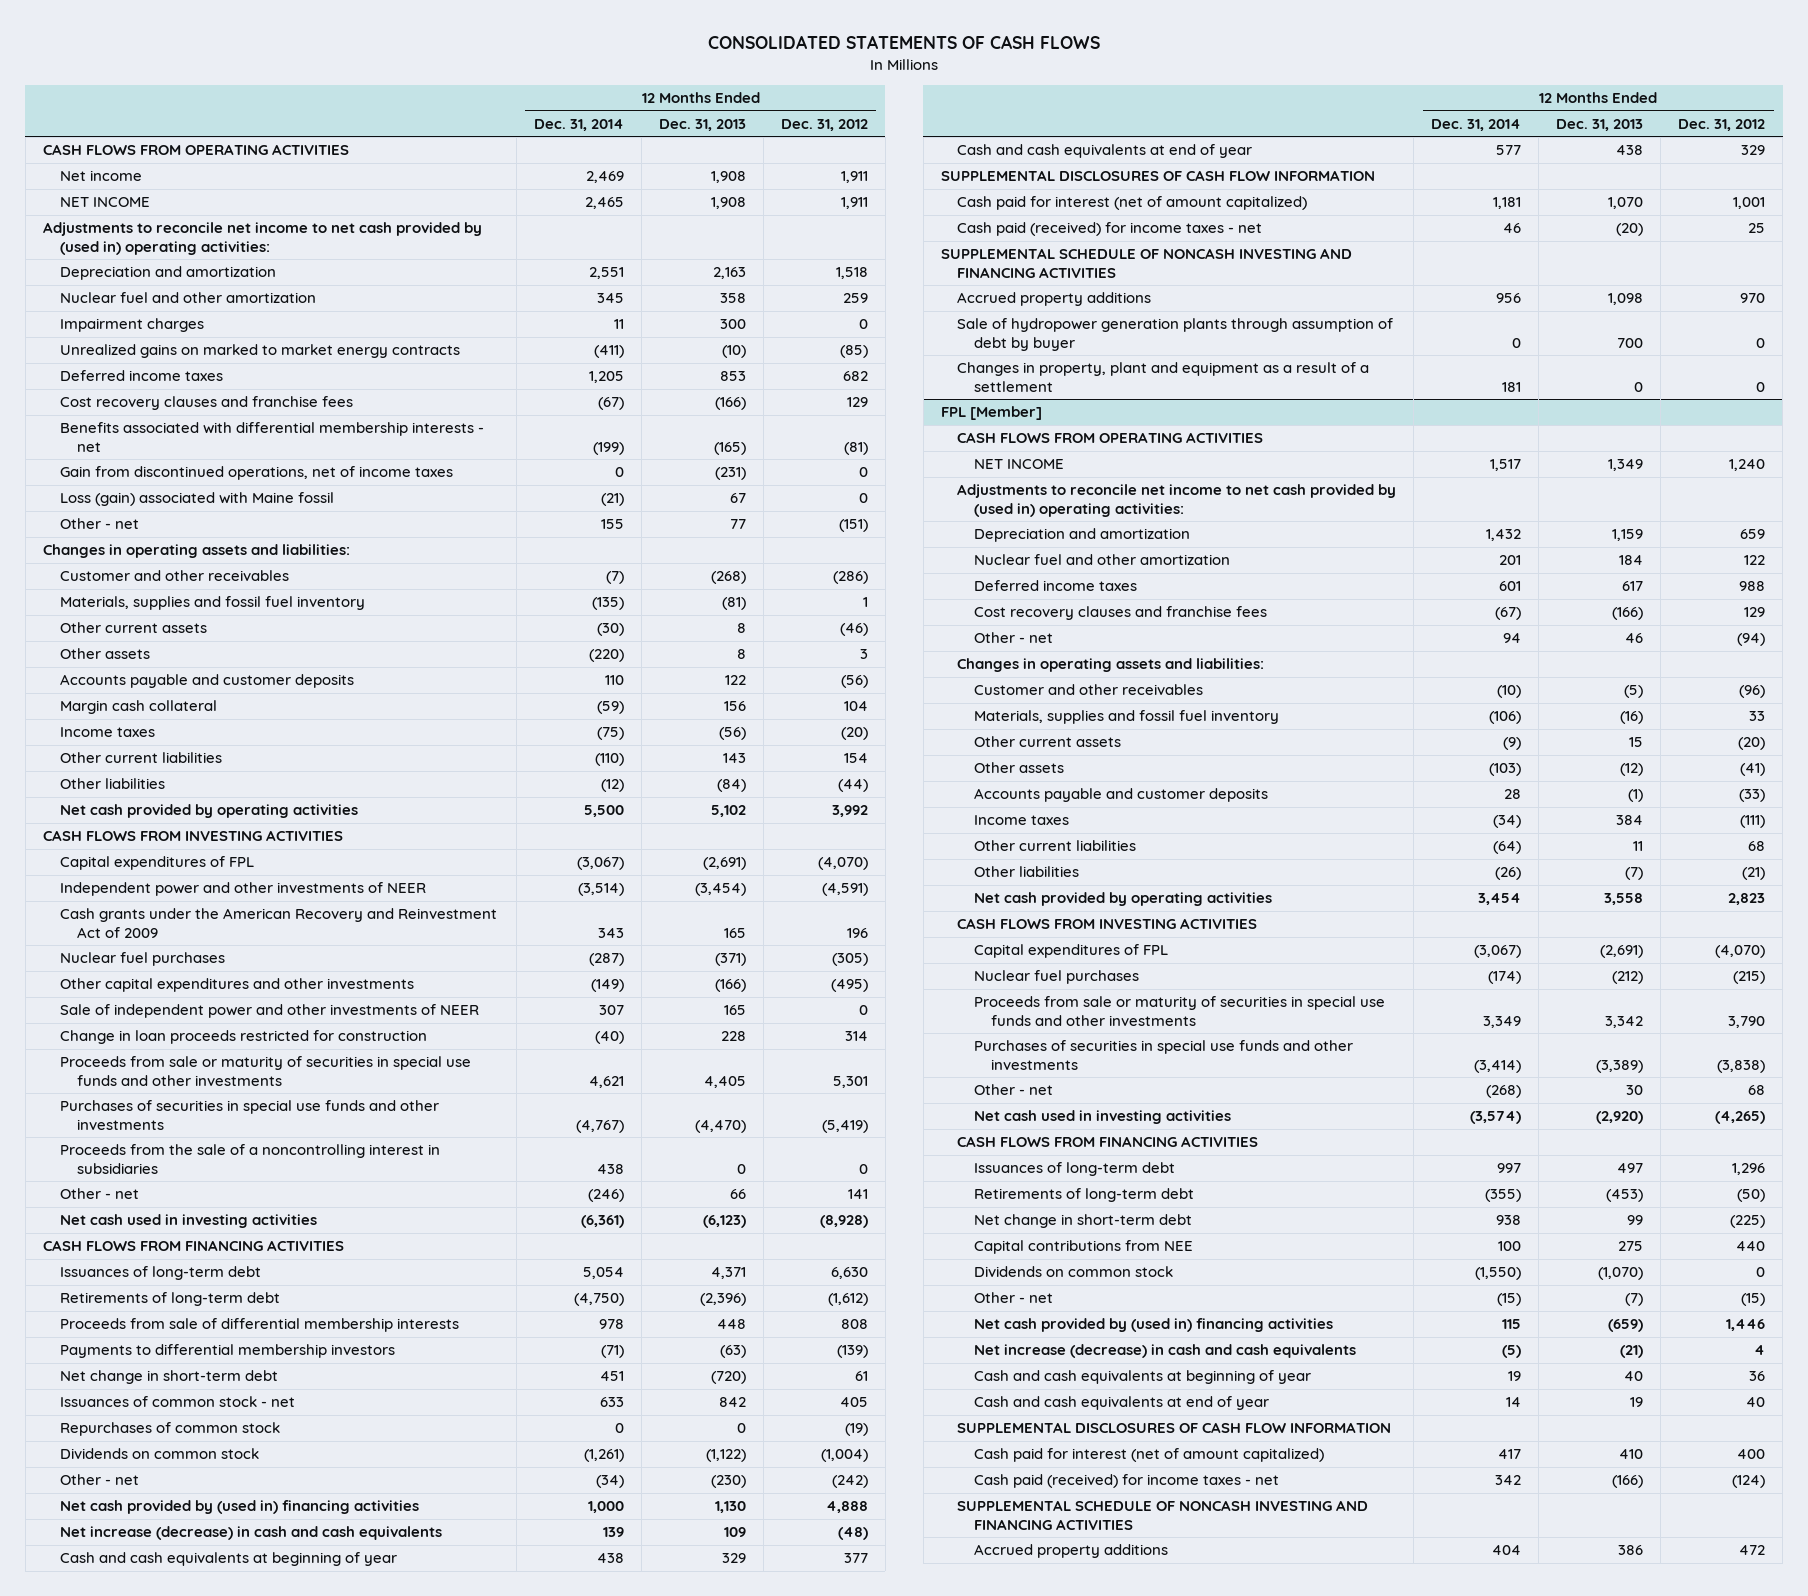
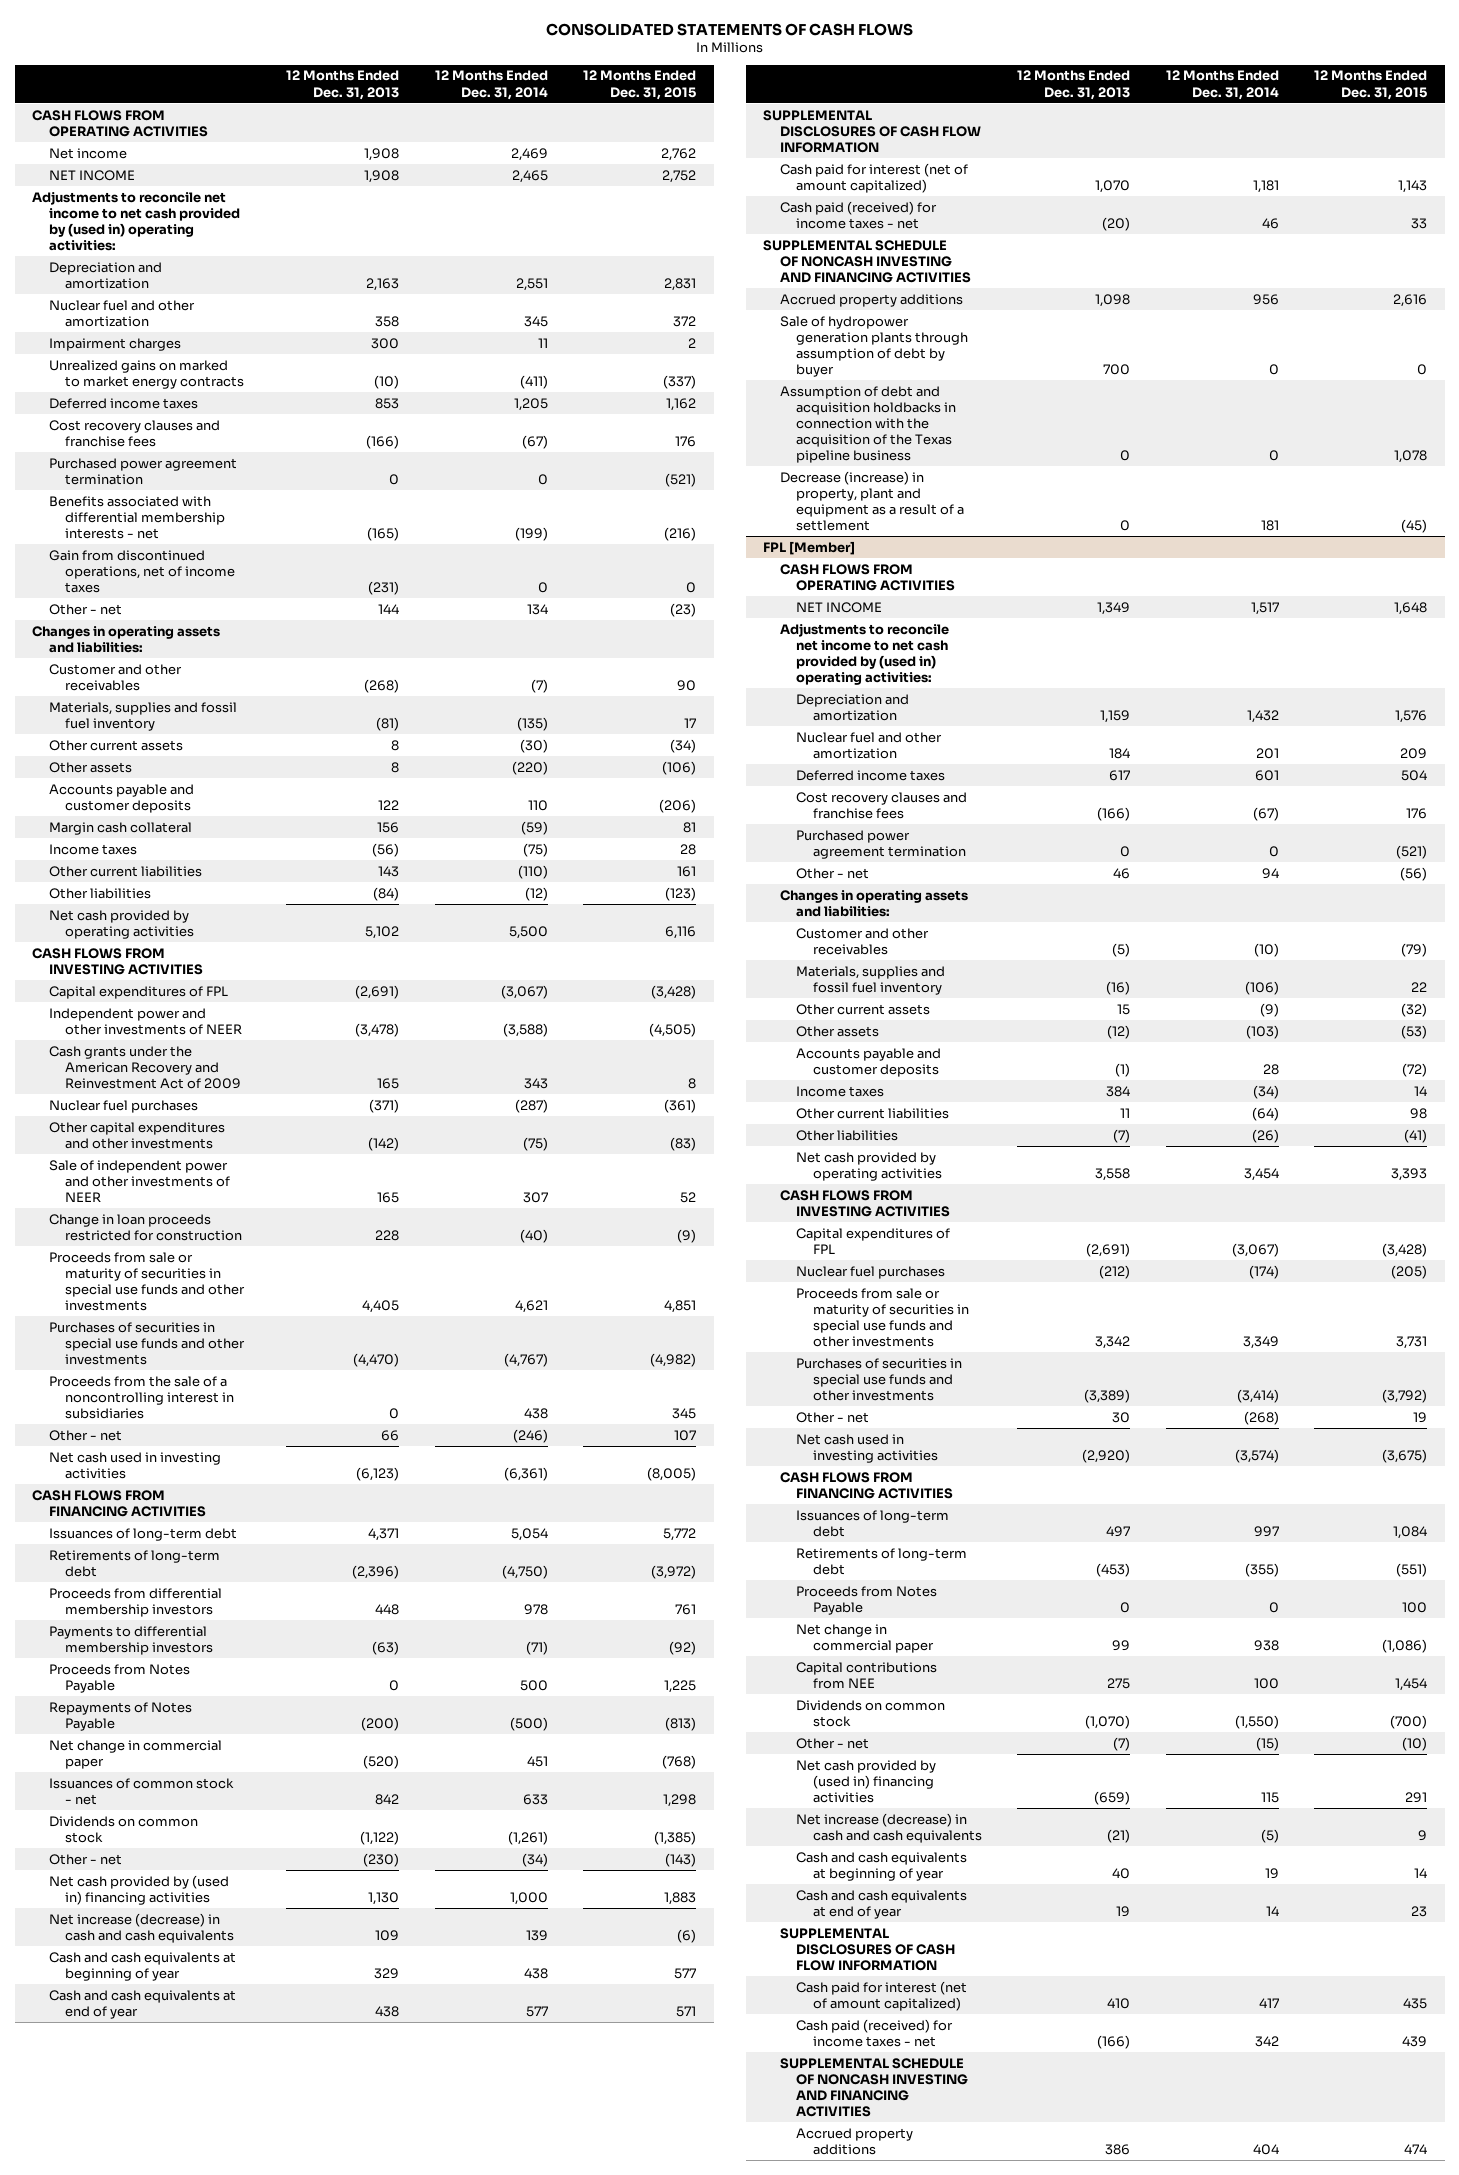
- | 12 Months Ended Dec. 31, 2014 | 12 Months Ended Dec. 31, 2013 | 12 Months Ended Dec. 31, 2012
+ | 12 Months Ended Dec. 31, 2013 | 12 Months Ended Dec. 31, 2014 | 12 Months Ended Dec. 31, 2015
+ Purchased power agreement termination | 0 | 0 | (521)
- Loss (gain) associated with Maine fossil | (21) | 67 | 0
- Other - net | 155 | 77 | (151)
+ Other - net | 144 | 134 | (23)
- Independent power and other investments of NEER | (3,514) | (3,454) | (4,591)
+ Independent power and other investments of NEER | (3,478) | (3,588) | (4,505)
- Other capital expenditures and other investments | (149) | (166) | (495)
+ Other capital expenditures and other investments | (142) | (75) | (83)
- Proceeds from sale of differential membership interests | 978 | 448 | 808
+ Proceeds from differential membership investors | 448 | 978 | 761
- Net change in short-term debt | 451 | (720) | 61
+ Proceeds from Notes Payable | 0 | 500 | 1,225
+ Repayments of Notes Payable | (200) | (500) | (813)
+ Net change in commercial paper | (520) | 451 | (768)
- Repurchases of common stock | 0 | 0 | (19)
- Changes in property, plant and equipment as a result of a settlement | 181 | 0 | 0
+ Assumption of debt and acquisition holdbacks in connection with the acquisition of the Texas pipeline business | 0 | 0 | 1,078
+ Decrease (increase) in property, plant and equipment as a result of a settlement | 0 | 181 | (45)
@ FPL [Member]
+ Purchased power agreement termination | 0 | 0 | (521)
- Net change in short-term debt | 938 | 99 | (225)
+ Proceeds from Notes Payable | 0 | 0 | 100
+ Net change in commercial paper | 99 | 938 | (1,086)

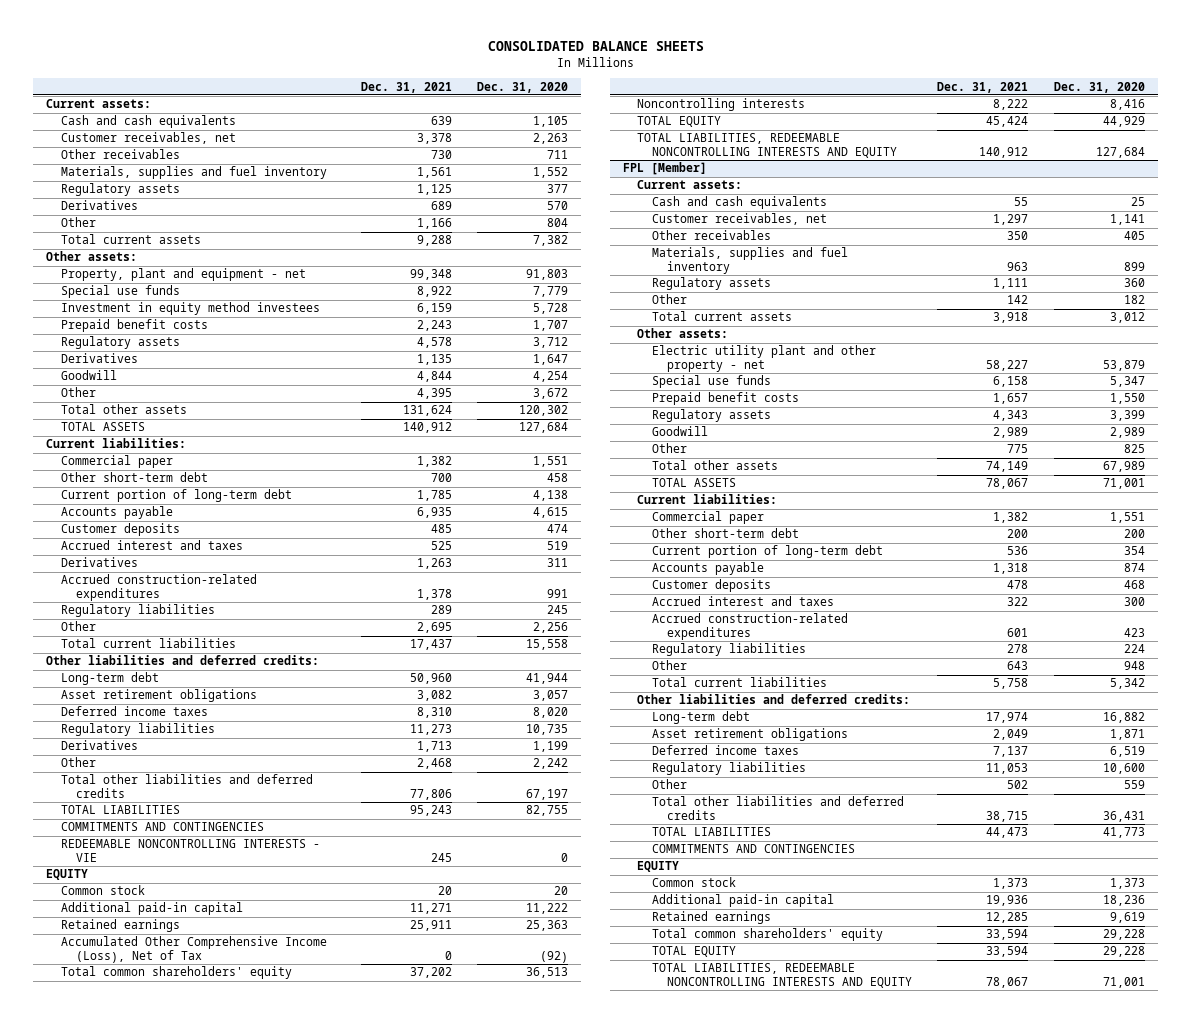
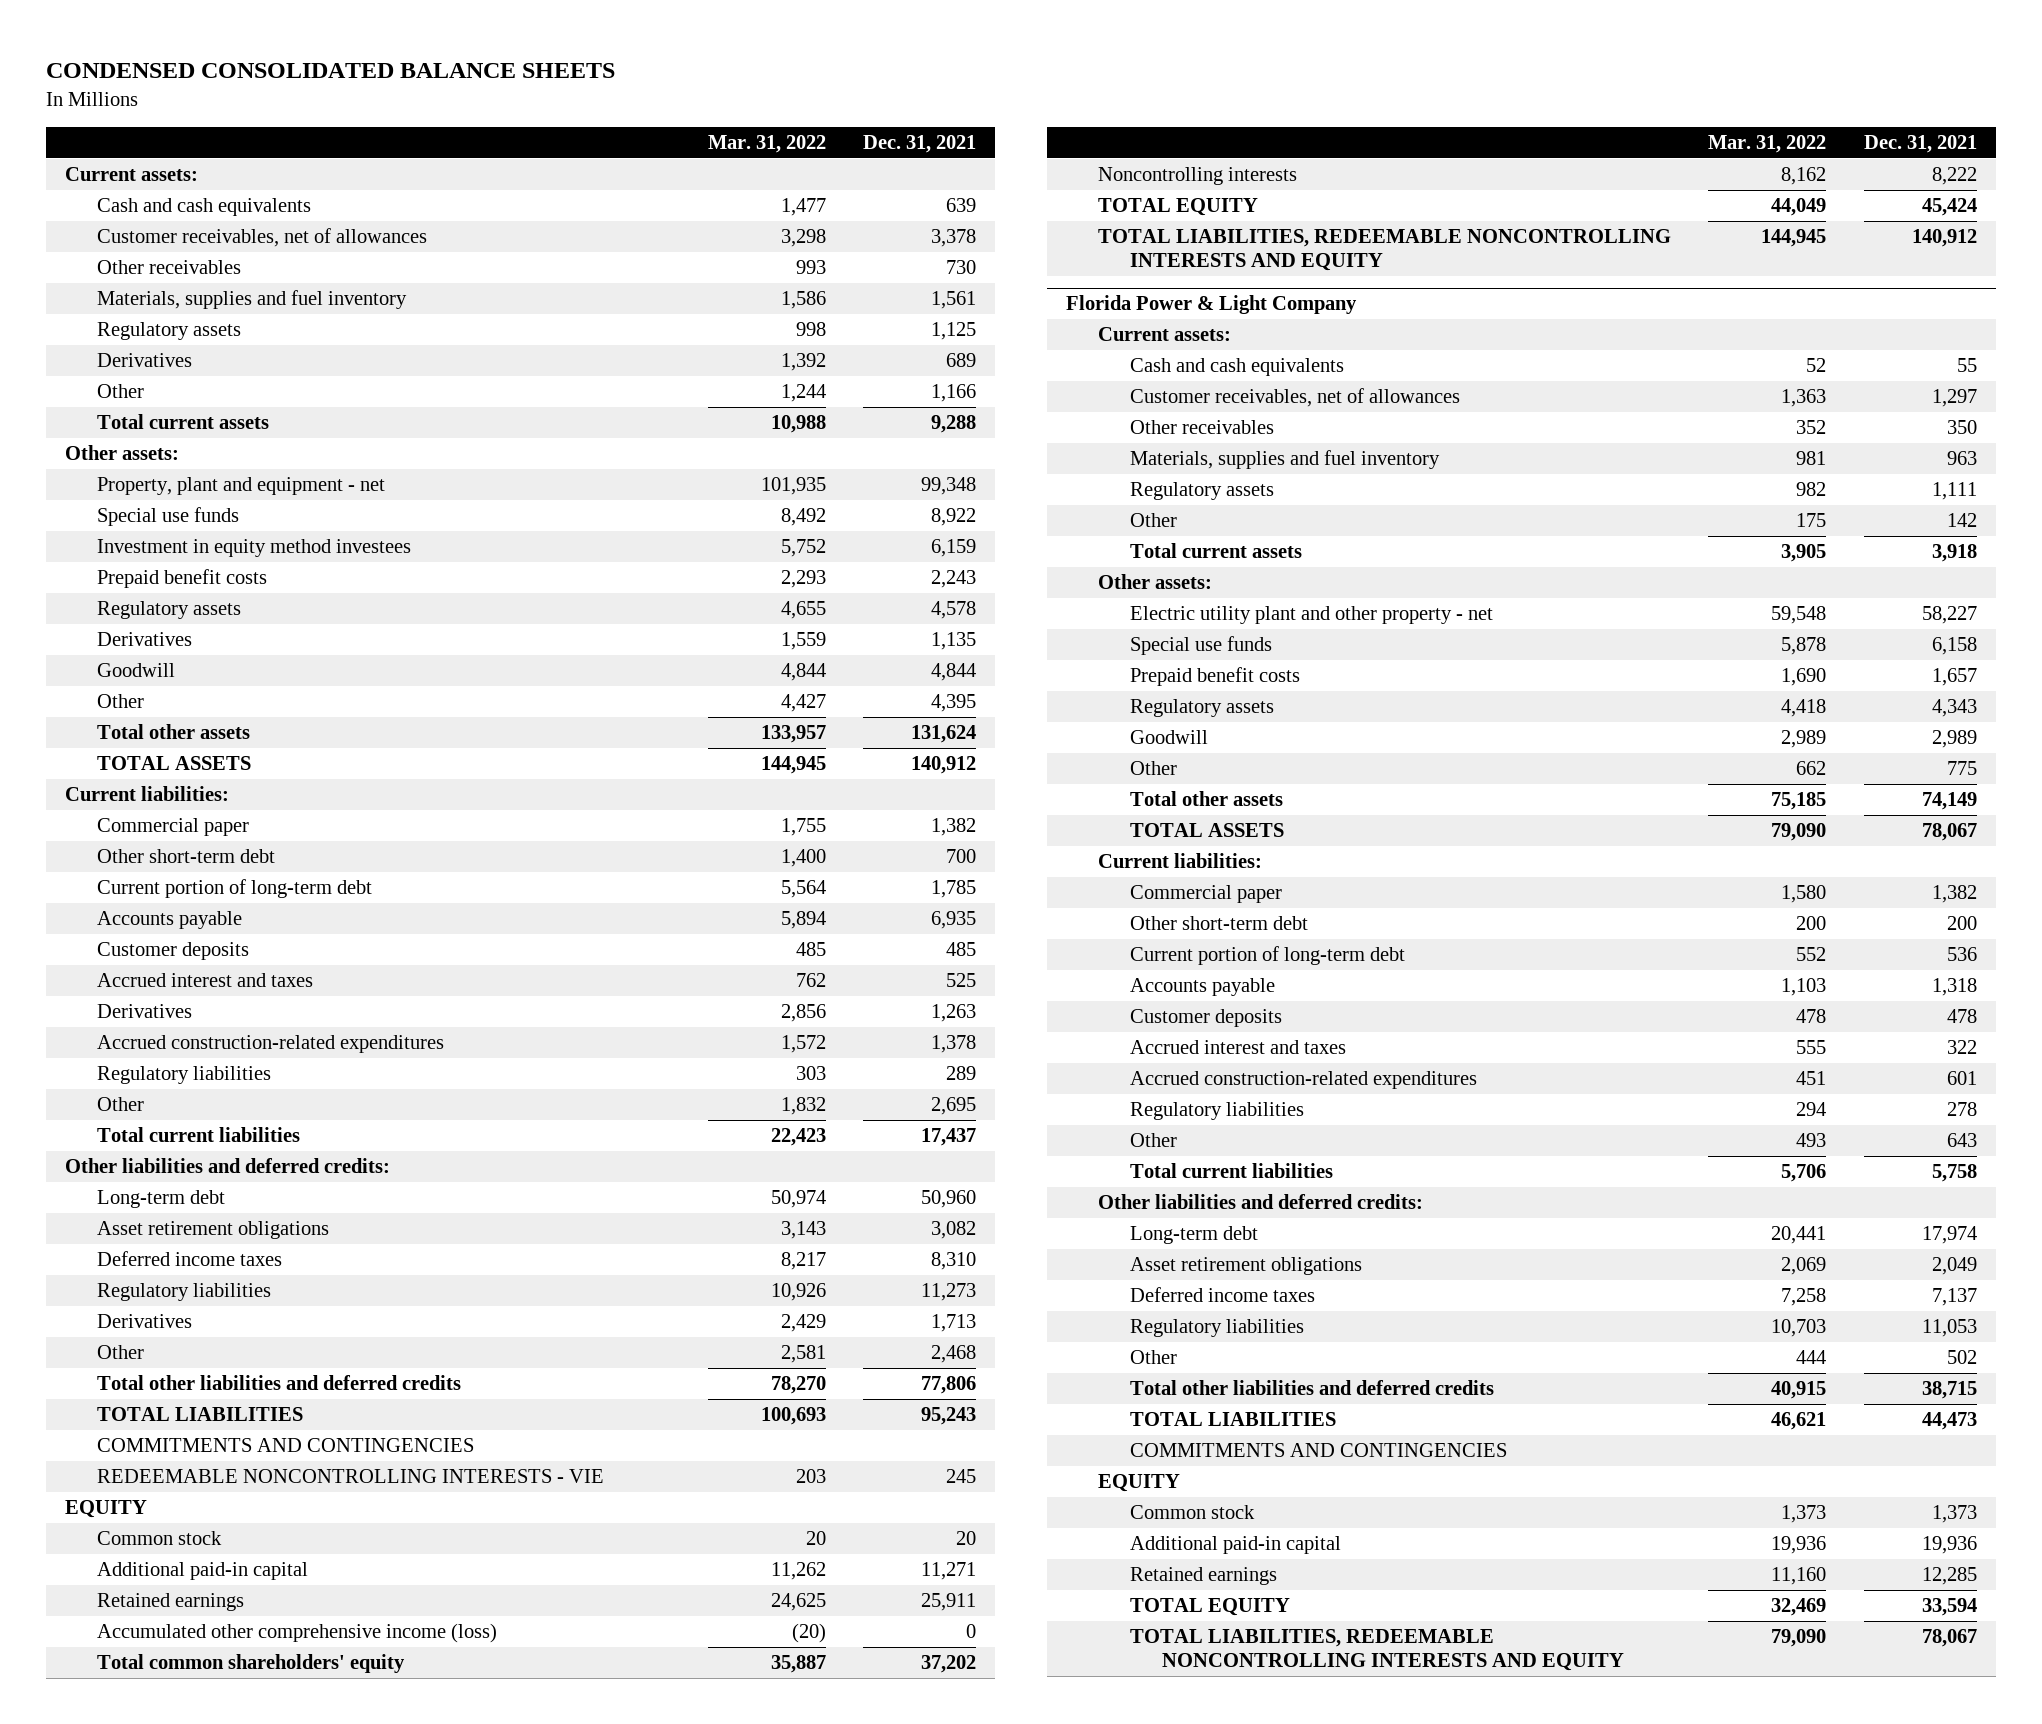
- CONSOLIDATED BALANCE SHEETS
+ CONDENSED CONSOLIDATED BALANCE SHEETS
- | Dec. 31, 2021 | Dec. 31, 2020
+ | Mar. 31, 2022 | Dec. 31, 2021
- Customer receivables, net | 3,378 | 2,263
+ Customer receivables, net of allowances | 3,298 | 3,378
- Accumulated Other Comprehensive Income (Loss), Net of Tax | 0 | (92)
+ Accumulated other comprehensive income (loss) | (20) | 0
- FPL [Member]
+ Florida Power & Light Company
- Customer receivables, net | 1,297 | 1,141
+ Customer receivables, net of allowances | 1,363 | 1,297
- Total common shareholders' equity | 33,594 | 29,228

